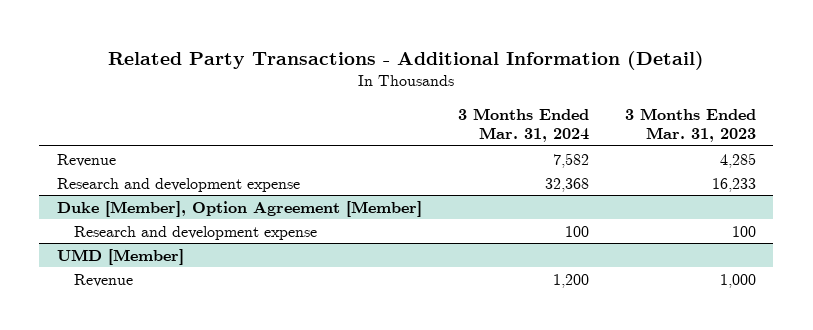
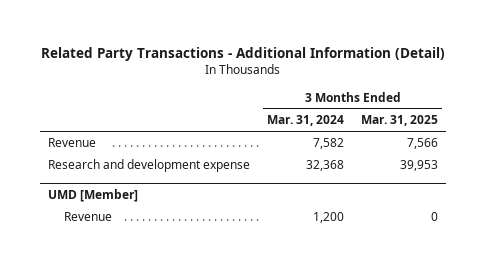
- | 3 Months Ended Mar. 31, 2024 | 3 Months Ended Mar. 31, 2023
+ | 3 Months Ended Mar. 31, 2024 | 3 Months Ended Mar. 31, 2025
- Duke [Member], Option Agreement [Member]
- Research and development expense | 100 | 100

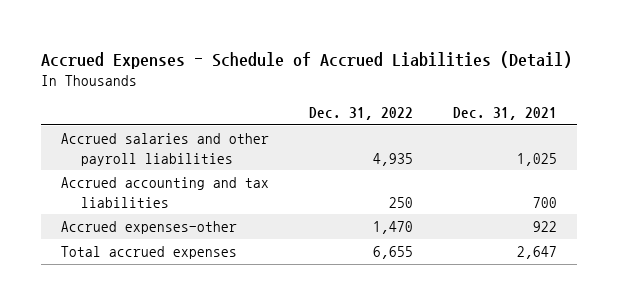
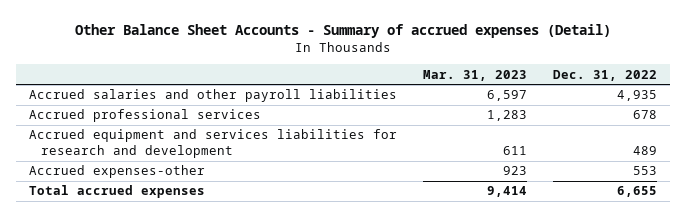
- Accrued Expenses - Schedule of Accrued Liabilities (Detail)
+ Other Balance Sheet Accounts - Summary of accrued expenses (Detail)
- | Dec. 31, 2022 | Dec. 31, 2021
+ | Mar. 31, 2023 | Dec. 31, 2022
- Accrued accounting and tax liabilities | 250 | 700
- Accrued expenses-other | 1,470 | 922
+ Accrued professional services | 1,283 | 678
+ Accrued equipment and services liabilities for research and development | 611 | 489
+ Accrued expenses-other | 923 | 553

